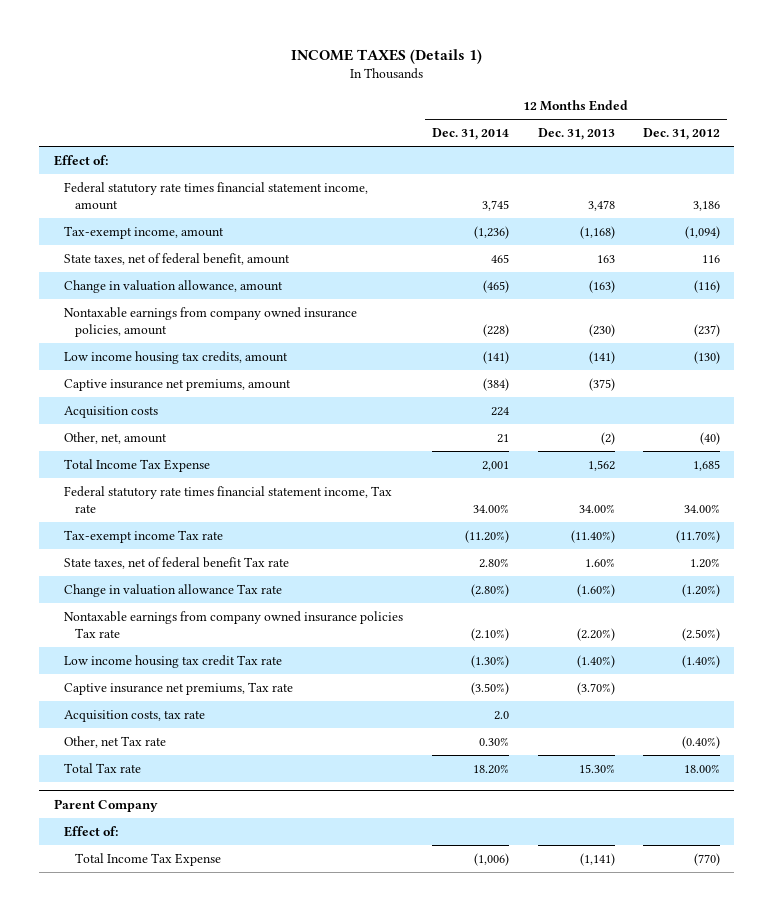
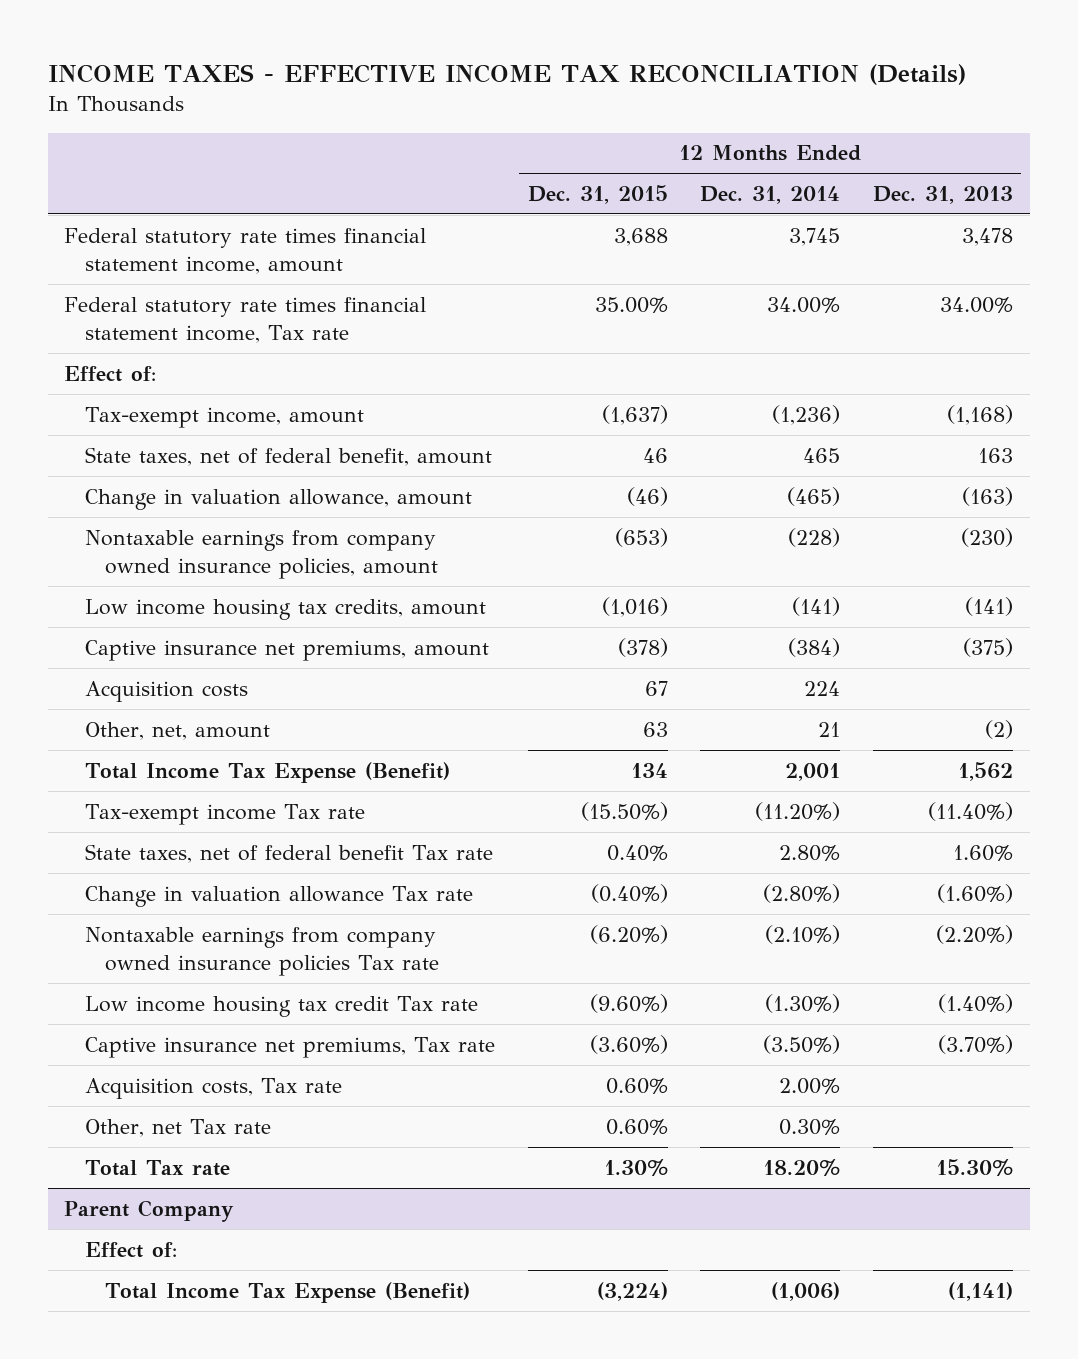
- INCOME TAXES (Details 1)
+ INCOME TAXES - EFFECTIVE INCOME TAX RECONCILIATION (Details)
- | 12 Months Ended Dec. 31, 2014 | 12 Months Ended Dec. 31, 2013 | 12 Months Ended Dec. 31, 2012
+ | 12 Months Ended Dec. 31, 2015 | 12 Months Ended Dec. 31, 2014 | 12 Months Ended Dec. 31, 2013
moved up: Federal statutory rate times financial statement income, Tax rate | 35.00% | 34.00% | 34.00%
moved down: Effect of:
- Total Income Tax Expense | 2,001 | 1,562 | 1,685
+ Total Income Tax Expense (Benefit) | 134 | 2,001 | 1,562
- Acquisition costs, tax rate | 2.0 | |
+ Acquisition costs, Tax rate | 0.60% | 2.00% |
@ Parent Company
- Total Income Tax Expense | (1,006) | (1,141) | (770)
+ Total Income Tax Expense (Benefit) | (3,224) | (1,006) | (1,141)

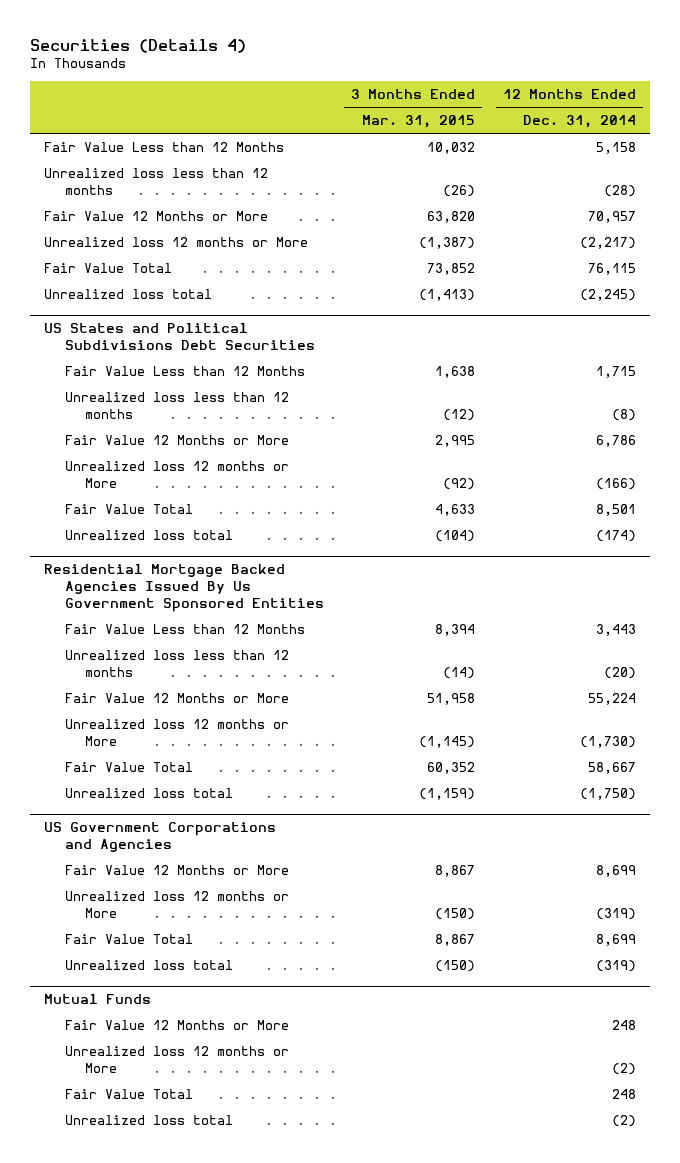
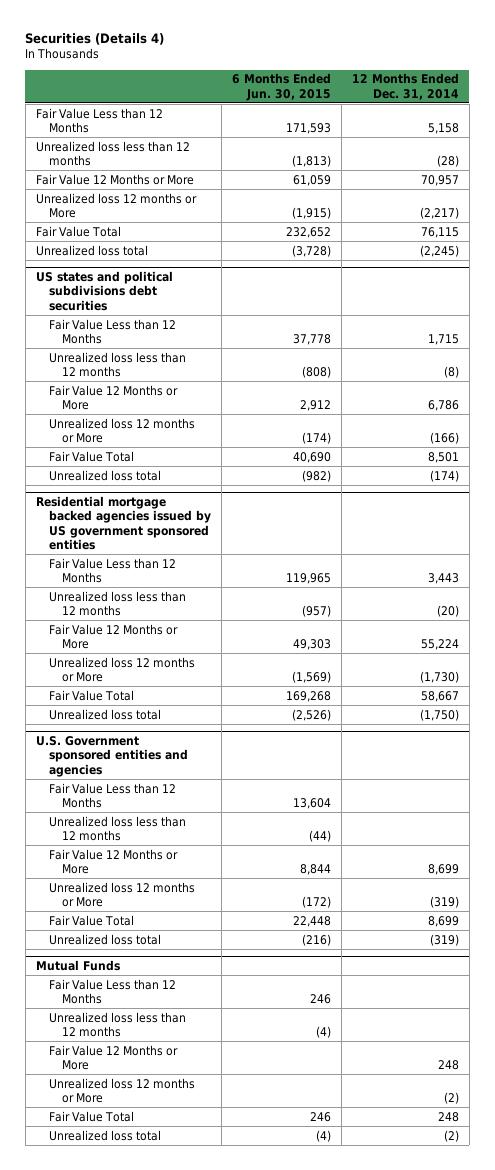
- | 3 Months Ended Mar. 31, 2015 | 12 Months Ended Dec. 31, 2014
+ | 6 Months Ended Jun. 30, 2015 | 12 Months Ended Dec. 31, 2014
- US States and Political Subdivisions Debt Securities
+ US states and political subdivisions debt securities
- Residential Mortgage Backed Agencies Issued By Us Government Sponsored Entities
+ Residential mortgage backed agencies issued by US government sponsored entities
- US Government Corporations and Agencies
+ U.S. Government sponsored entities and agencies
+ Fair Value Less than 12 Months | 13,604 |
+ Unrealized loss less than 12 months | (44) |
@ Mutual Funds
+ Fair Value Less than 12 Months | 246 |
+ Unrealized loss less than 12 months | (4) |

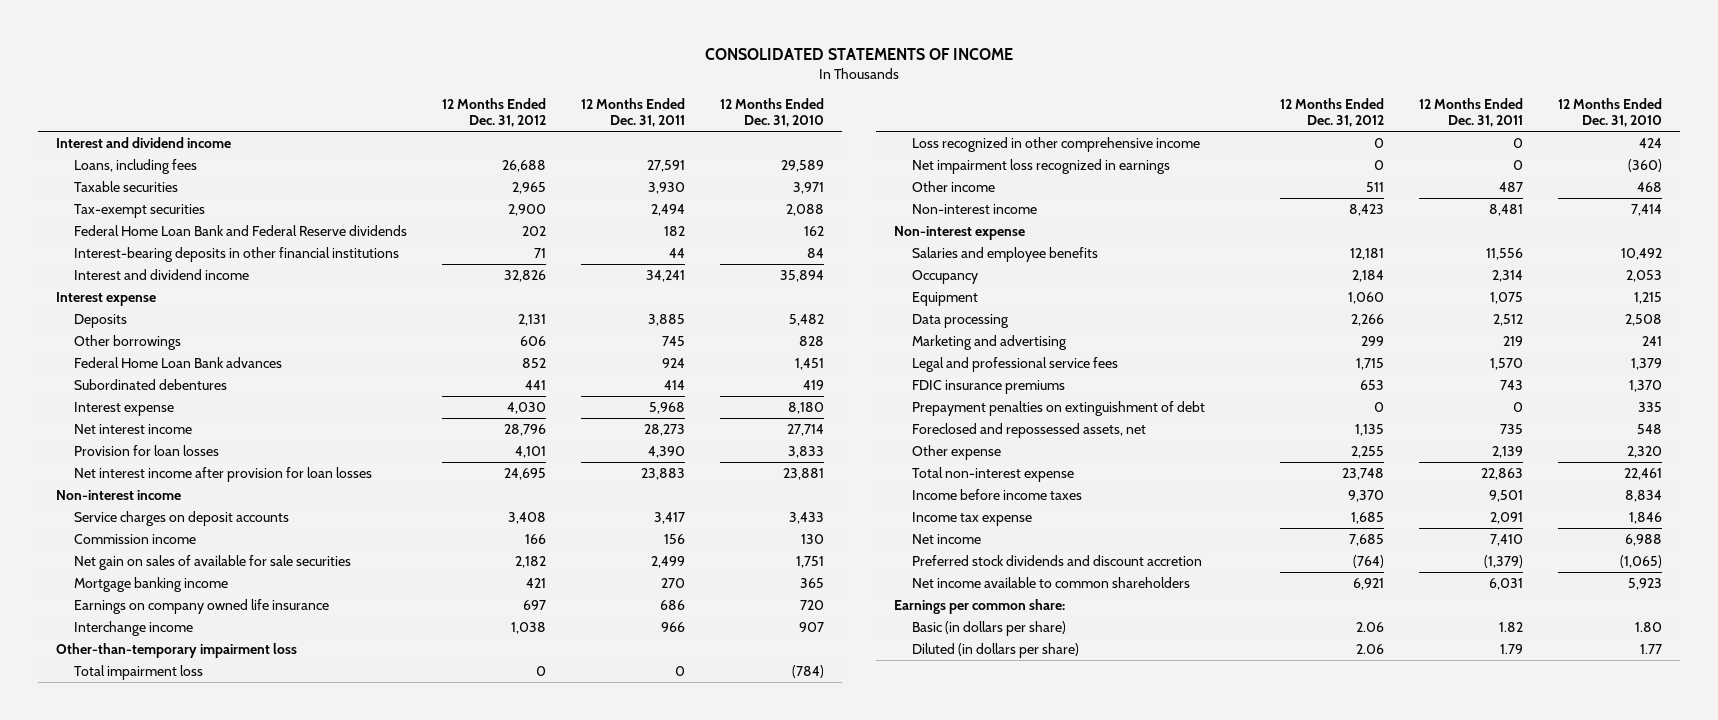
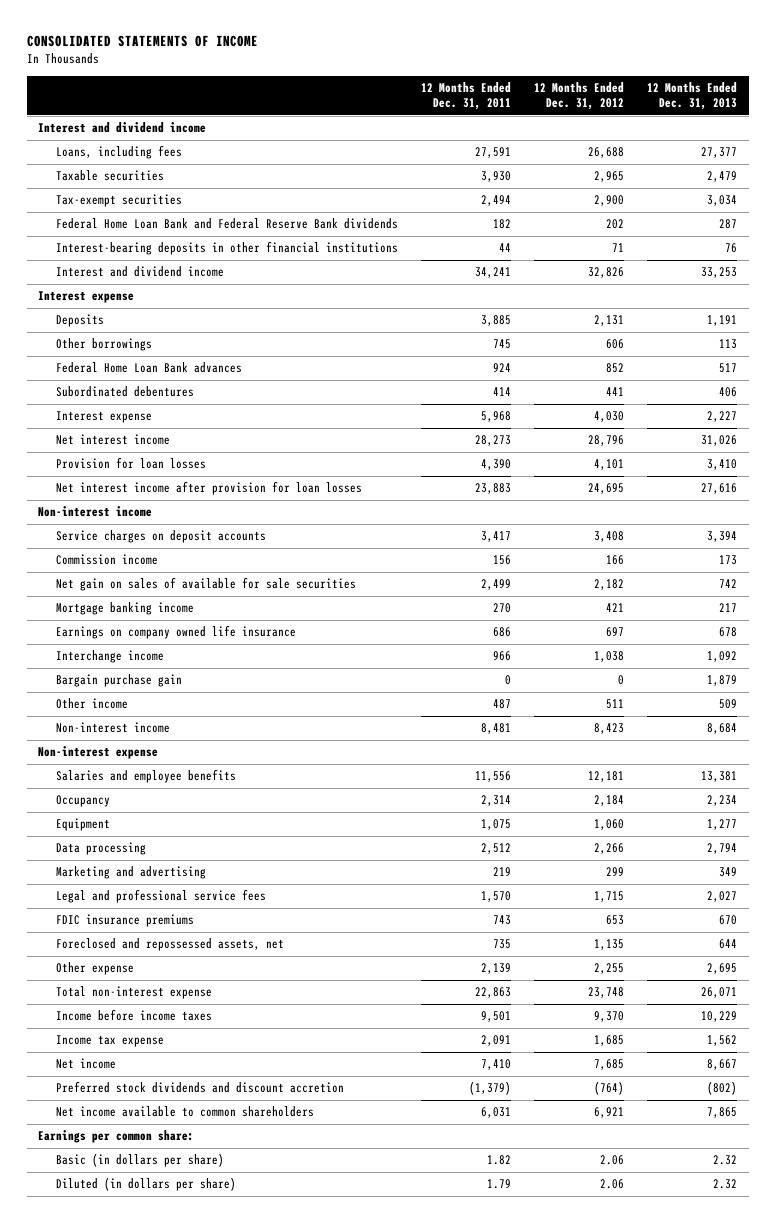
- | 12 Months Ended Dec. 31, 2012 | 12 Months Ended Dec. 31, 2011 | 12 Months Ended Dec. 31, 2010
+ | 12 Months Ended Dec. 31, 2011 | 12 Months Ended Dec. 31, 2012 | 12 Months Ended Dec. 31, 2013
- Federal Home Loan Bank and Federal Reserve dividends | 202 | 182 | 162
+ Federal Home Loan Bank and Federal Reserve Bank dividends | 182 | 202 | 287
- Other-than-temporary impairment loss
- Total impairment loss | 0 | 0 | (784)
- Loss recognized in other comprehensive income | 0 | 0 | 424
- Net impairment loss recognized in earnings | 0 | 0 | (360)
+ Bargain purchase gain | 0 | 0 | 1,879
- Prepayment penalties on extinguishment of debt | 0 | 0 | 335

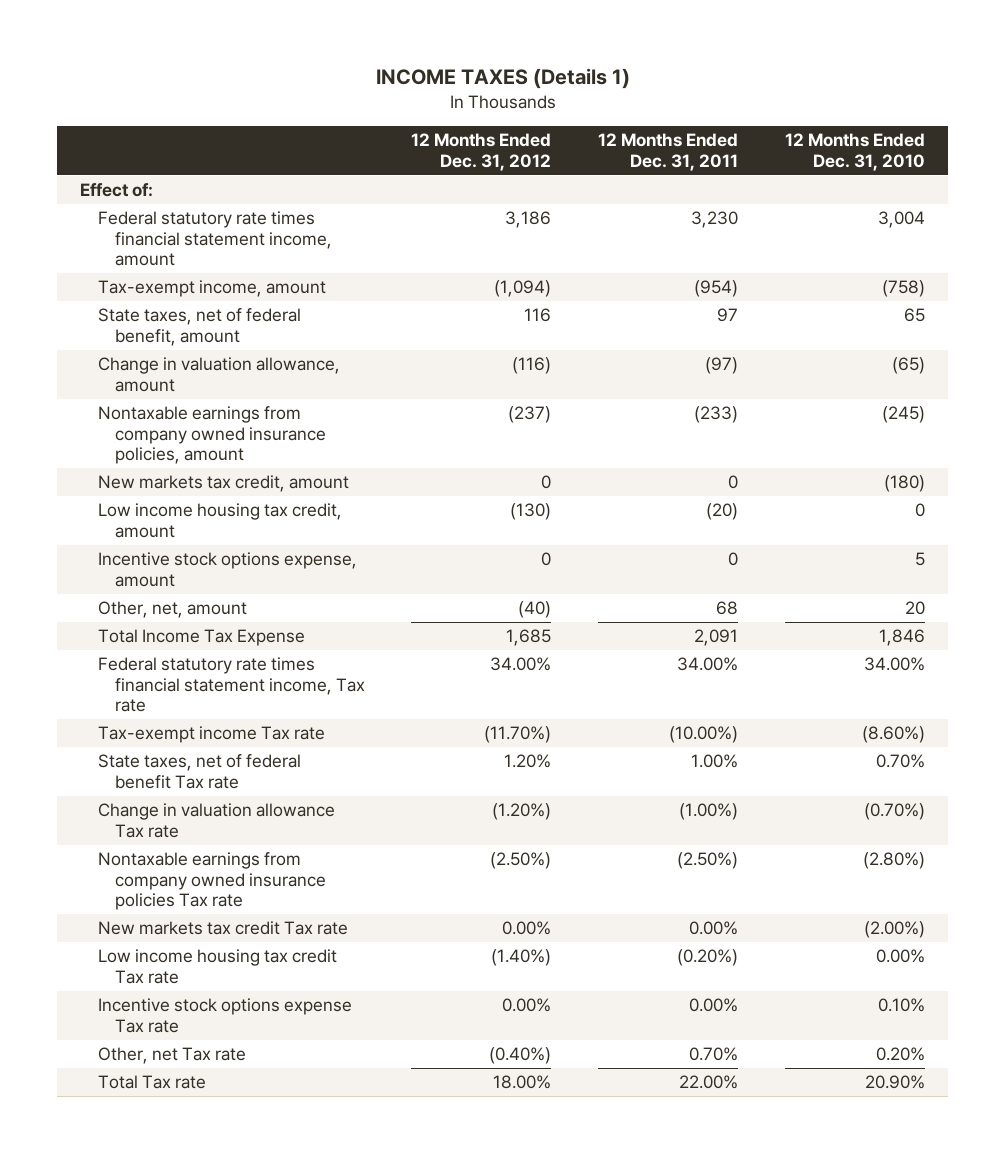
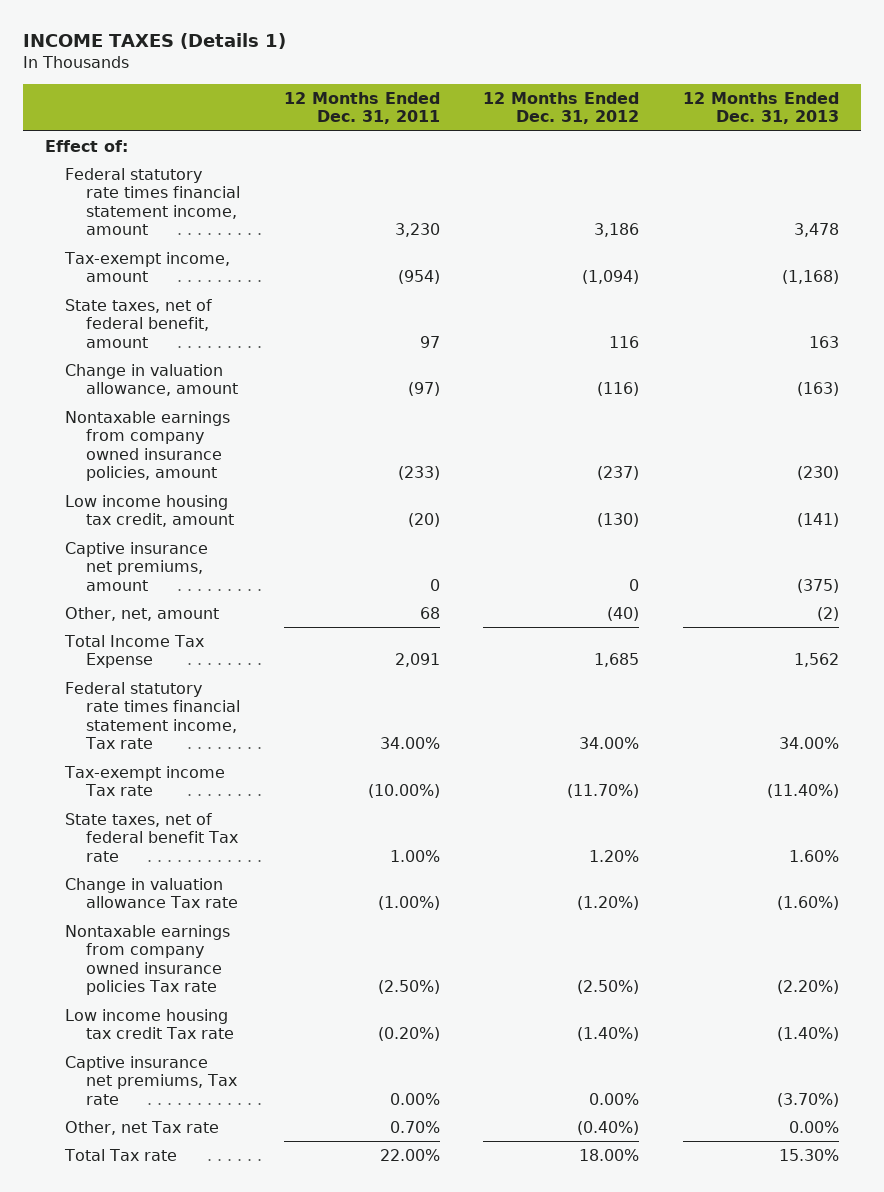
- | 12 Months Ended Dec. 31, 2012 | 12 Months Ended Dec. 31, 2011 | 12 Months Ended Dec. 31, 2010
+ | 12 Months Ended Dec. 31, 2011 | 12 Months Ended Dec. 31, 2012 | 12 Months Ended Dec. 31, 2013
- New markets tax credit, amount | 0 | 0 | (180)
- Incentive stock options expense, amount | 0 | 0 | 5
+ Captive insurance net premiums, amount | 0 | 0 | (375)
- New markets tax credit Tax rate | 0.00% | 0.00% | (2.00%)
- Incentive stock options expense Tax rate | 0.00% | 0.00% | 0.10%
+ Captive insurance net premiums, Tax rate | 0.00% | 0.00% | (3.70%)

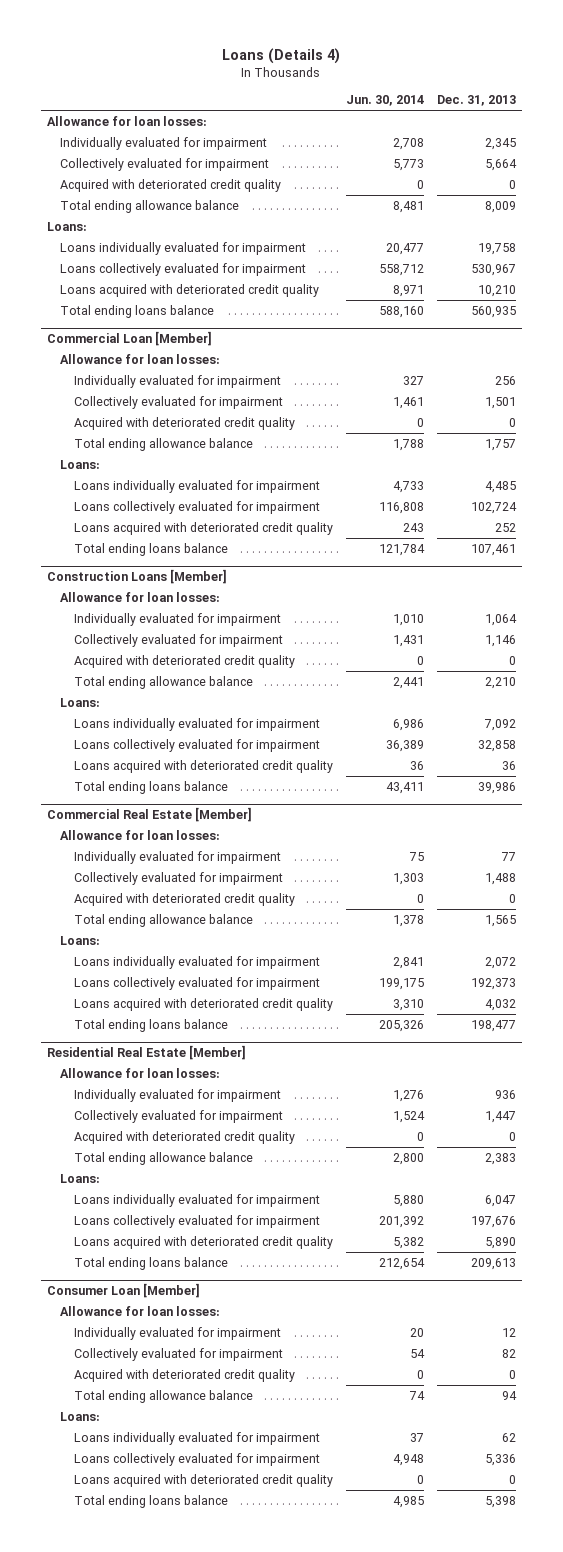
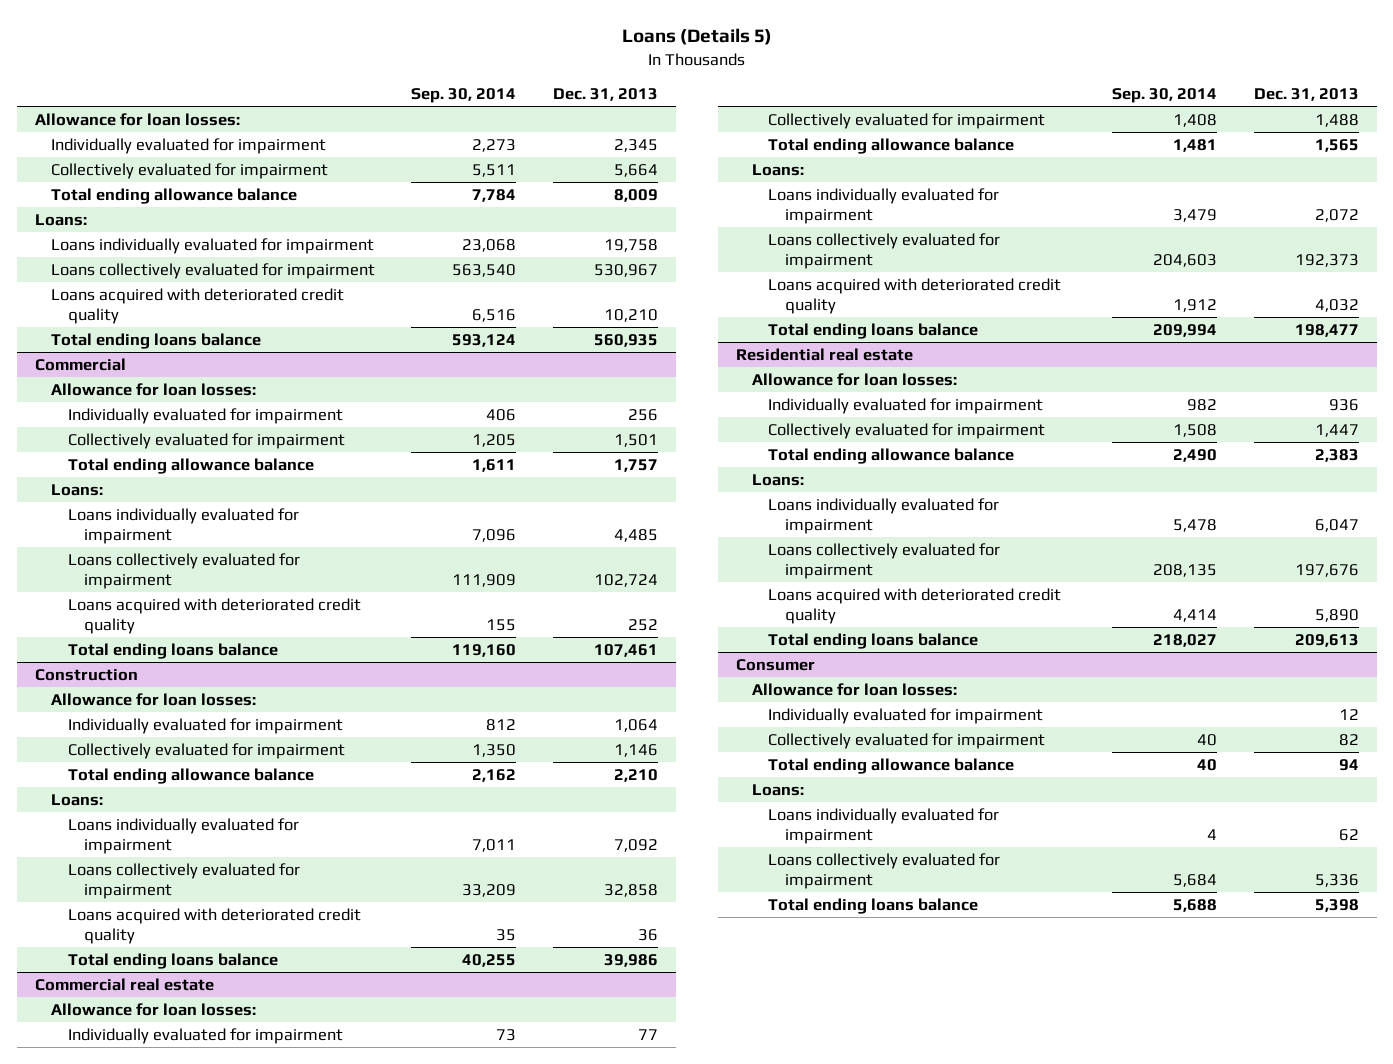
- Loans (Details 4)
+ Loans (Details 5)
- | Jun. 30, 2014 | Dec. 31, 2013
+ | Sep. 30, 2014 | Dec. 31, 2013
- Acquired with deteriorated credit quality | 0 | 0
- Commercial Loan [Member]
+ Commercial
- Acquired with deteriorated credit quality | 0 | 0
- Construction Loans [Member]
+ Construction
- Acquired with deteriorated credit quality | 0 | 0
- Commercial Real Estate [Member]
+ Commercial real estate
- Acquired with deteriorated credit quality | 0 | 0
- Residential Real Estate [Member]
+ Residential real estate
- Acquired with deteriorated credit quality | 0 | 0
- Consumer Loan [Member]
+ Consumer
- Acquired with deteriorated credit quality | 0 | 0
- Loans acquired with deteriorated credit quality | 0 | 0

